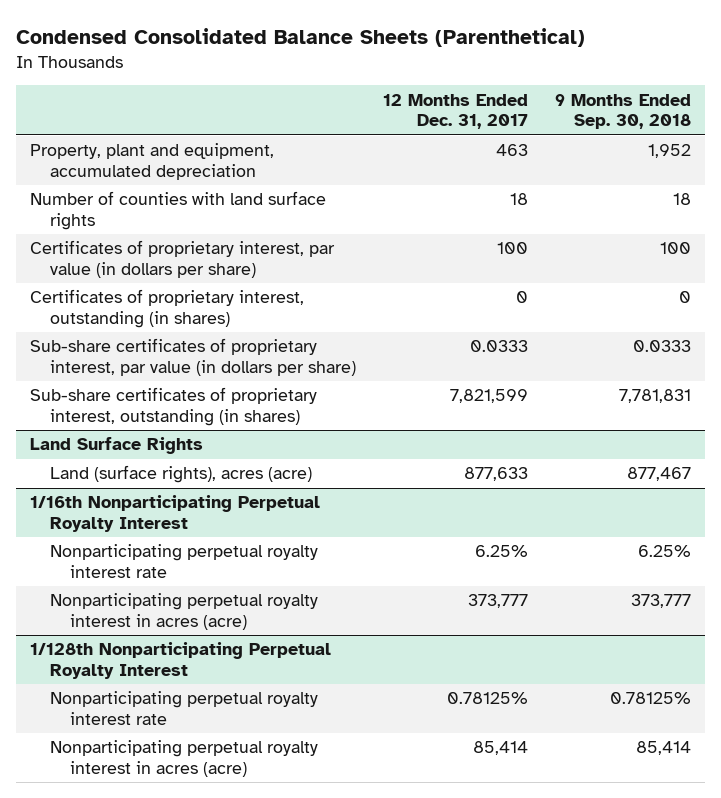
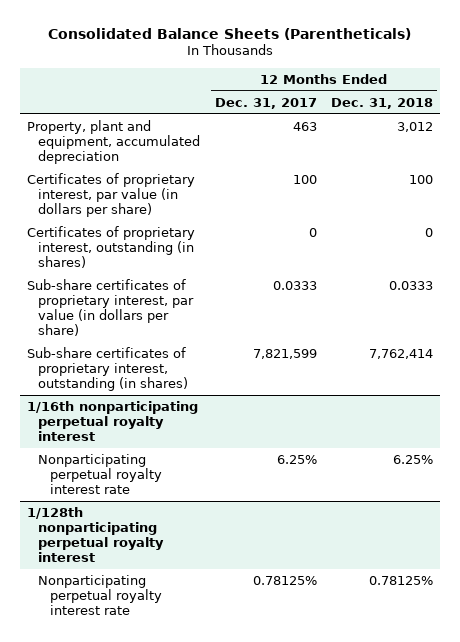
- Condensed Consolidated Balance Sheets (Parenthetical)
+ Consolidated Balance Sheets (Parentheticals)
- | 12 Months Ended Dec. 31, 2017 | 9 Months Ended Sep. 30, 2018
+ | 12 Months Ended Dec. 31, 2017 | 12 Months Ended Dec. 31, 2018
- Number of counties with land surface rights | 18 | 18
- Land Surface Rights
- Land (surface rights), acres (acre) | 877,633 | 877,467
- 1/16th Nonparticipating Perpetual Royalty Interest
+ 1/16th nonparticipating perpetual royalty interest
- Nonparticipating perpetual royalty interest in acres (acre) | 373,777 | 373,777
- 1/128th Nonparticipating Perpetual Royalty Interest
+ 1/128th nonparticipating perpetual royalty interest
- Nonparticipating perpetual royalty interest in acres (acre) | 85,414 | 85,414

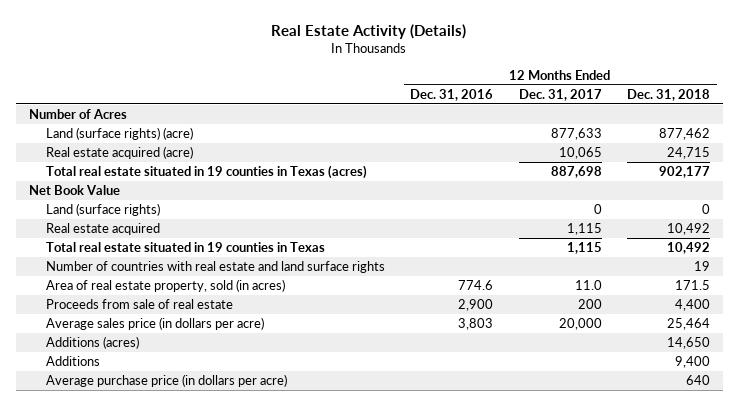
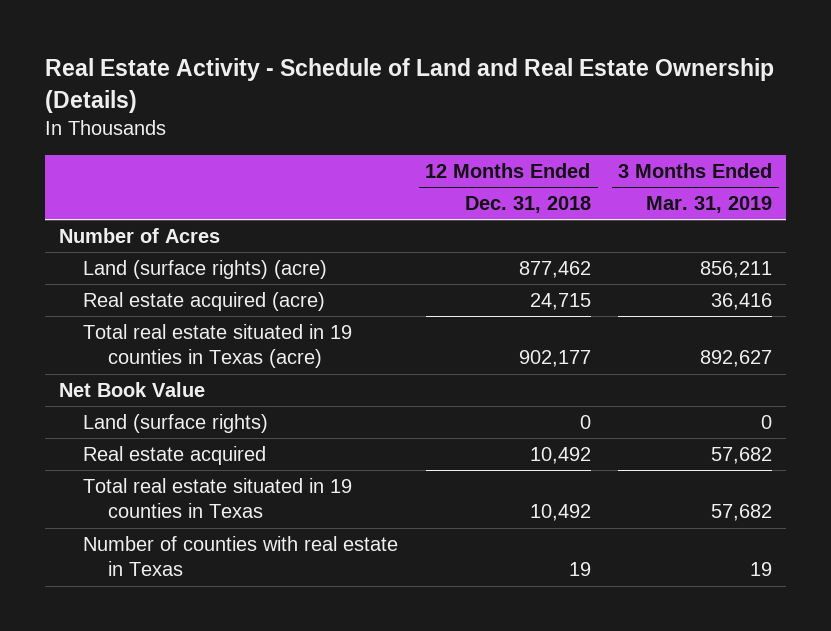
- Real Estate Activity (Details)
+ Real Estate Activity - Schedule of Land and Real Estate Ownership (Details)
- | 12 Months Ended Dec. 31, 2016 | 12 Months Ended Dec. 31, 2017 | 12 Months Ended Dec. 31, 2018
+ | 12 Months Ended Dec. 31, 2018 | 3 Months Ended Mar. 31, 2019
- Total real estate situated in 19 counties in Texas (acres) | | 887,698 | 902,177
+ Total real estate situated in 19 counties in Texas (acre) | 902,177 | 892,627
- Number of countries with real estate and land surface rights | | | 19
- Area of real estate property, sold (in acres) | 774.6 | 11.0 | 171.5
- Proceeds from sale of real estate | 2,900 | 200 | 4,400
- Average sales price (in dollars per acre) | 3,803 | 20,000 | 25,464
- Additions (acres) | | | 14,650
- Additions | | | 9,400
- Average purchase price (in dollars per acre) | | | 640
+ Number of counties with real estate in Texas | 19 | 19

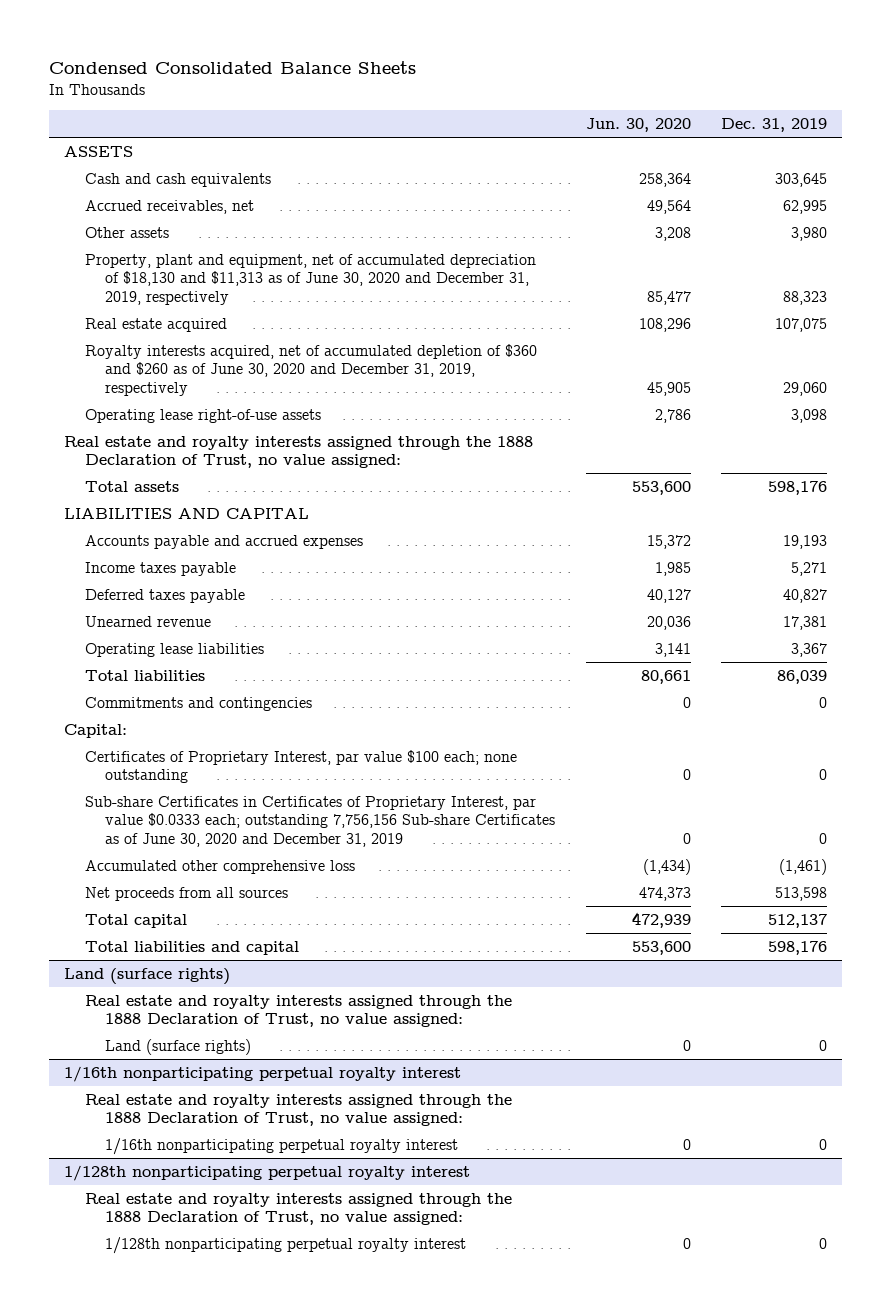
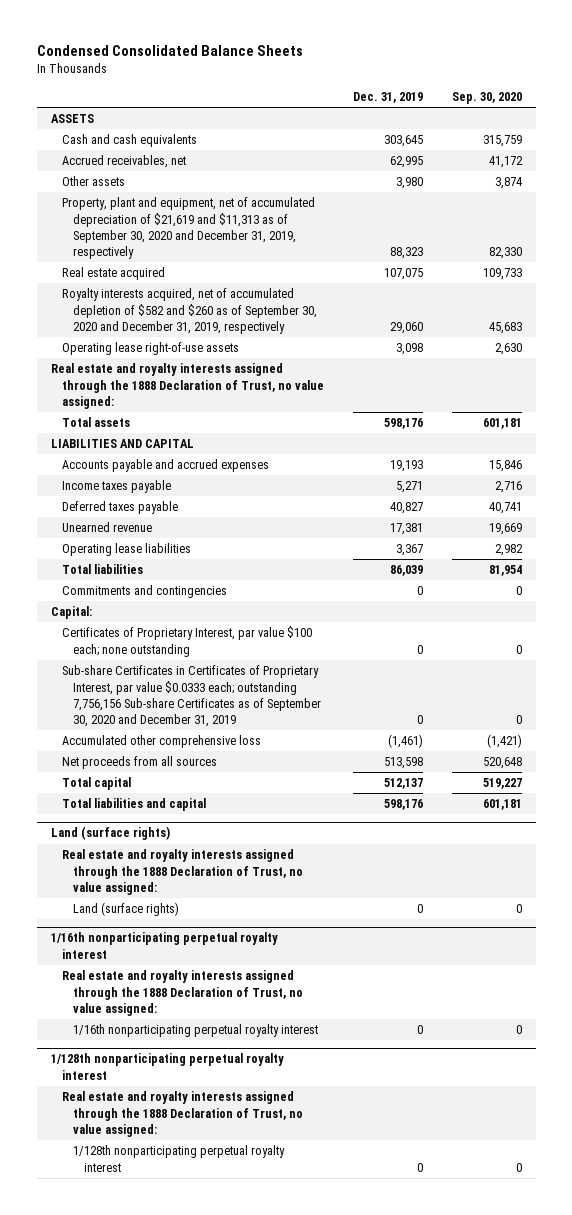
- | Jun. 30, 2020 | Dec. 31, 2019
+ | Dec. 31, 2019 | Sep. 30, 2020
- Property, plant and equipment, net of accumulated depreciation of $18,130 and $11,313 as of June 30, 2020 and December 31, 2019, respectively | 85,477 | 88,323
+ Property, plant and equipment, net of accumulated depreciation of $21,619 and $11,313 as of September 30, 2020 and December 31, 2019, respectively | 88,323 | 82,330
- Royalty interests acquired, net of accumulated depletion of $360 and $260 as of June 30, 2020 and December 31, 2019, respectively | 45,905 | 29,060
+ Royalty interests acquired, net of accumulated depletion of $582 and $260 as of September 30, 2020 and December 31, 2019, respectively | 29,060 | 45,683
- Sub-share Certificates in Certificates of Proprietary Interest, par value $0.0333 each; outstanding 7,756,156 Sub-share Certificates as of June 30, 2020 and December 31, 2019 | 0 | 0
+ Sub-share Certificates in Certificates of Proprietary Interest, par value $0.0333 each; outstanding 7,756,156 Sub-share Certificates as of September 30, 2020 and December 31, 2019 | 0 | 0

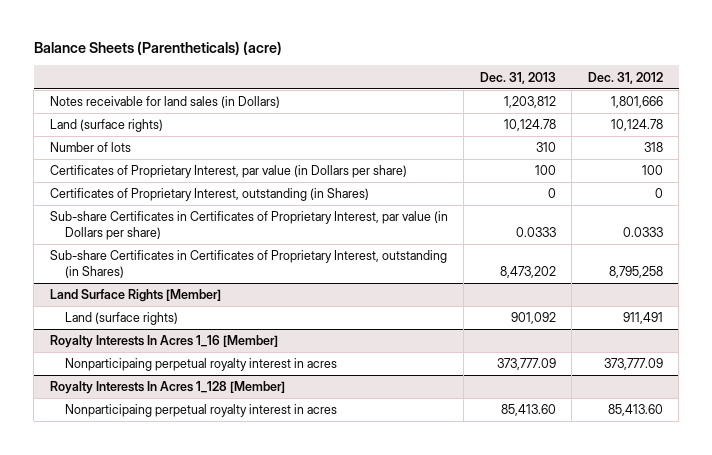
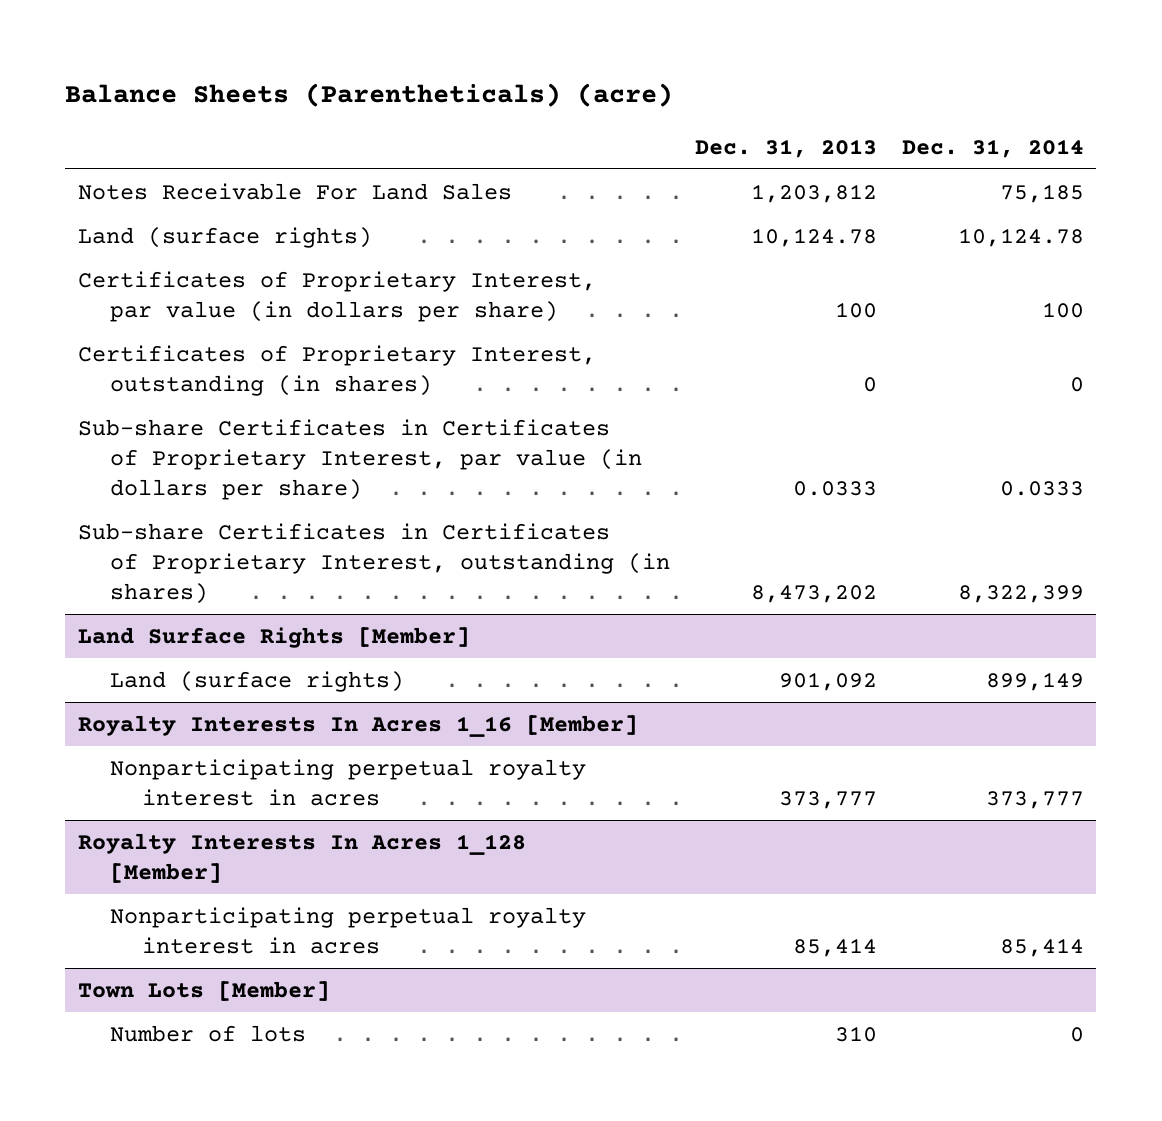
- | Dec. 31, 2013 | Dec. 31, 2012
+ | Dec. 31, 2013 | Dec. 31, 2014
- Notes receivable for land sales (in Dollars) | 1,203,812 | 1,801,666
+ Notes Receivable For Land Sales | 1,203,812 | 75,185
- Number of lots | 310 | 318
- Certificates of Proprietary Interest, par value (in Dollars per share) | 100 | 100
- Certificates of Proprietary Interest, outstanding (in Shares) | 0 | 0
- Sub-share Certificates in Certificates of Proprietary Interest, par value (in Dollars per share) | 0.0333 | 0.0333
- Sub-share Certificates in Certificates of Proprietary Interest, outstanding (in Shares) | 8,473,202 | 8,795,258
+ Certificates of Proprietary Interest, par value (in dollars per share) | 100 | 100
+ Certificates of Proprietary Interest, outstanding (in shares) | 0 | 0
+ Sub-share Certificates in Certificates of Proprietary Interest, par value (in dollars per share) | 0.0333 | 0.0333
+ Sub-share Certificates in Certificates of Proprietary Interest, outstanding (in shares) | 8,473,202 | 8,322,399
@ Royalty Interests In Acres 1_16 [Member]
- Nonparticipaing perpetual royalty interest in acres | 373,777.09 | 373,777.09
+ Nonparticipating perpetual royalty interest in acres | 373,777 | 373,777
@ Royalty Interests In Acres 1_128 [Member]
- Nonparticipaing perpetual royalty interest in acres | 85,413.60 | 85,413.60
+ Nonparticipating perpetual royalty interest in acres | 85,414 | 85,414
+ Town Lots [Member]
+ Number of lots | 310 | 0

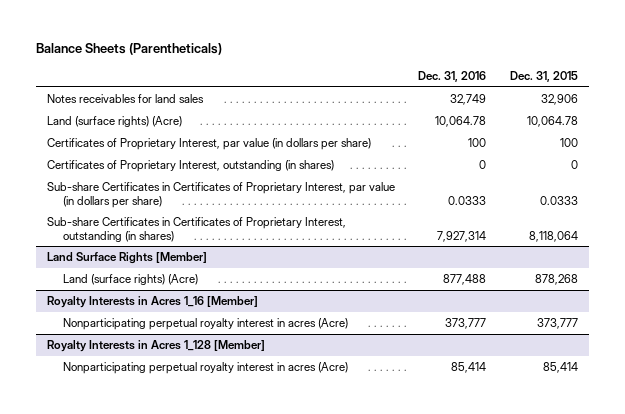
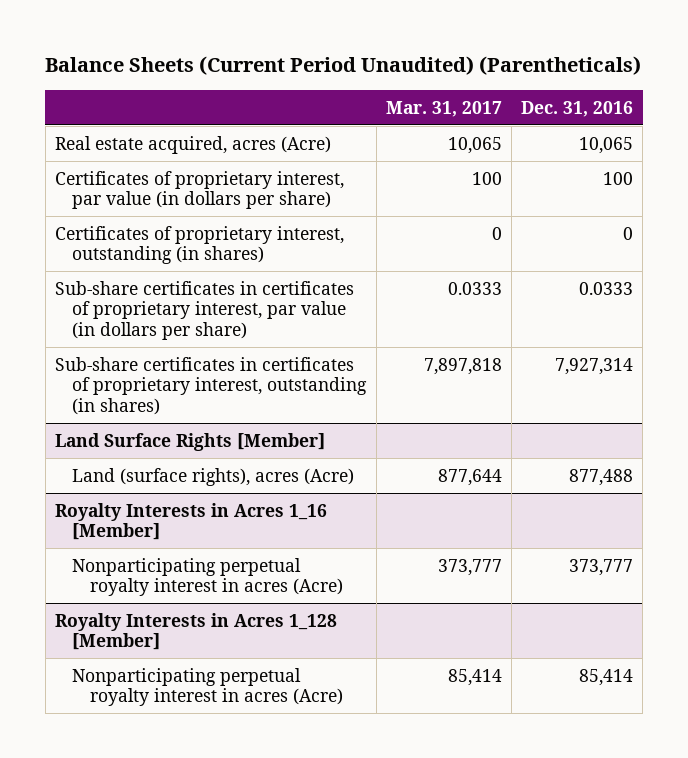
- Balance Sheets (Parentheticals)
+ Balance Sheets (Current Period Unaudited) (Parentheticals)
- | Dec. 31, 2016 | Dec. 31, 2015
+ | Mar. 31, 2017 | Dec. 31, 2016
- Notes receivables for land sales | 32,749 | 32,906
- Land (surface rights) (Acre) | 10,064.78 | 10,064.78
- Certificates of Proprietary Interest, par value (in dollars per share) | 100 | 100
- Certificates of Proprietary Interest, outstanding (in shares) | 0 | 0
- Sub-share Certificates in Certificates of Proprietary Interest, par value (in dollars per share) | 0.0333 | 0.0333
- Sub-share Certificates in Certificates of Proprietary Interest, outstanding (in shares) | 7,927,314 | 8,118,064
+ Real estate acquired, acres (Acre) | 10,065 | 10,065
+ Certificates of proprietary interest, par value (in dollars per share) | 100 | 100
+ Certificates of proprietary interest, outstanding (in shares) | 0 | 0
+ Sub-share certificates in certificates of proprietary interest, par value (in dollars per share) | 0.0333 | 0.0333
+ Sub-share certificates in certificates of proprietary interest, outstanding (in shares) | 7,897,818 | 7,927,314
@ Land Surface Rights [Member]
- Land (surface rights) (Acre) | 877,488 | 878,268
+ Land (surface rights), acres (Acre) | 877,644 | 877,488

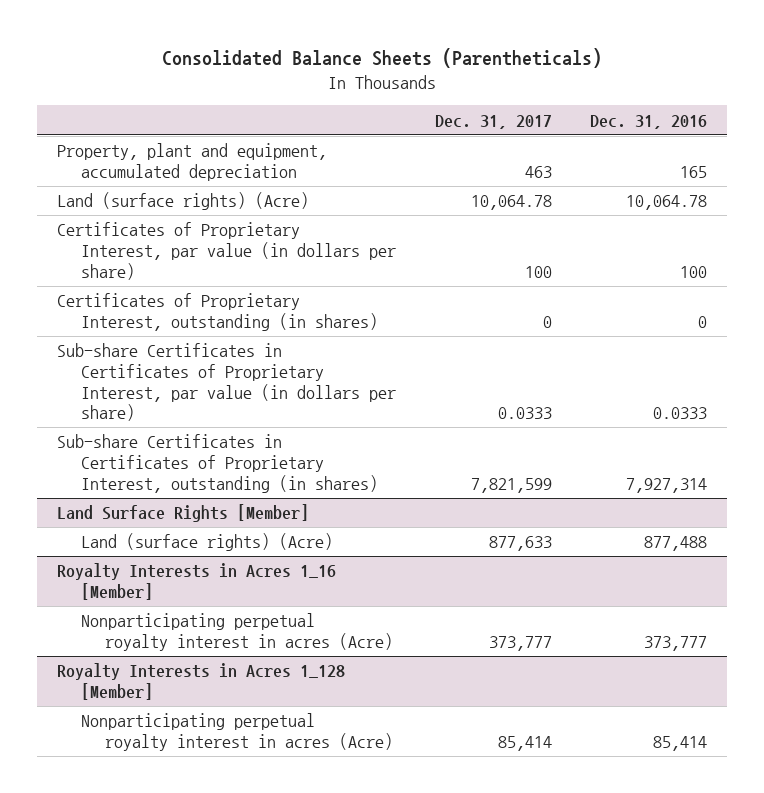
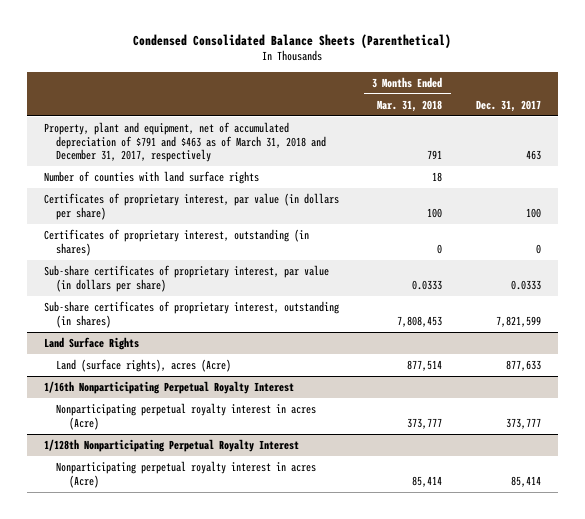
- Consolidated Balance Sheets (Parentheticals)
+ Condensed Consolidated Balance Sheets (Parenthetical)
- | Dec. 31, 2017 | Dec. 31, 2016
+ | 3 Months Ended Mar. 31, 2018 | Dec. 31, 2017
- Property, plant and equipment, accumulated depreciation | 463 | 165
- Land (surface rights) (Acre) | 10,064.78 | 10,064.78
- Certificates of Proprietary Interest, par value (in dollars per share) | 100 | 100
- Certificates of Proprietary Interest, outstanding (in shares) | 0 | 0
- Sub-share Certificates in Certificates of Proprietary Interest, par value (in dollars per share) | 0.0333 | 0.0333
- Sub-share Certificates in Certificates of Proprietary Interest, outstanding (in shares) | 7,821,599 | 7,927,314
- Land Surface Rights [Member]
- Land (surface rights) (Acre) | 877,633 | 877,488
- Royalty Interests in Acres 1_16 [Member]
+ Property, plant and equipment, net of accumulated depreciation of $791 and $463 as of March 31, 2018 and December 31, 2017, respectively | 791 | 463
+ Number of counties with land surface rights | 18 |
+ Certificates of proprietary interest, par value (in dollars per share) | 100 | 100
+ Certificates of proprietary interest, outstanding (in shares) | 0 | 0
+ Sub-share certificates of proprietary interest, par value (in dollars per share) | 0.0333 | 0.0333
+ Sub-share certificates of proprietary interest, outstanding (in shares) | 7,808,453 | 7,821,599
+ Land Surface Rights
+ Land (surface rights), acres (Acre) | 877,514 | 877,633
+ 1/16th Nonparticipating Perpetual Royalty Interest
- Royalty Interests in Acres 1_128 [Member]
+ 1/128th Nonparticipating Perpetual Royalty Interest

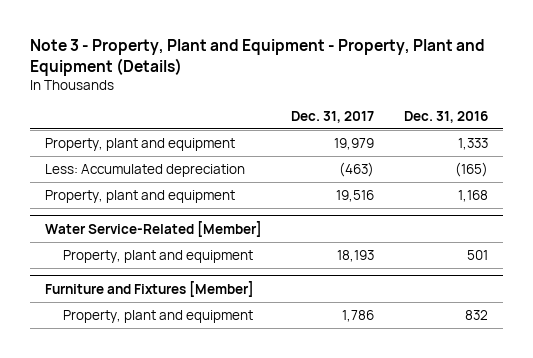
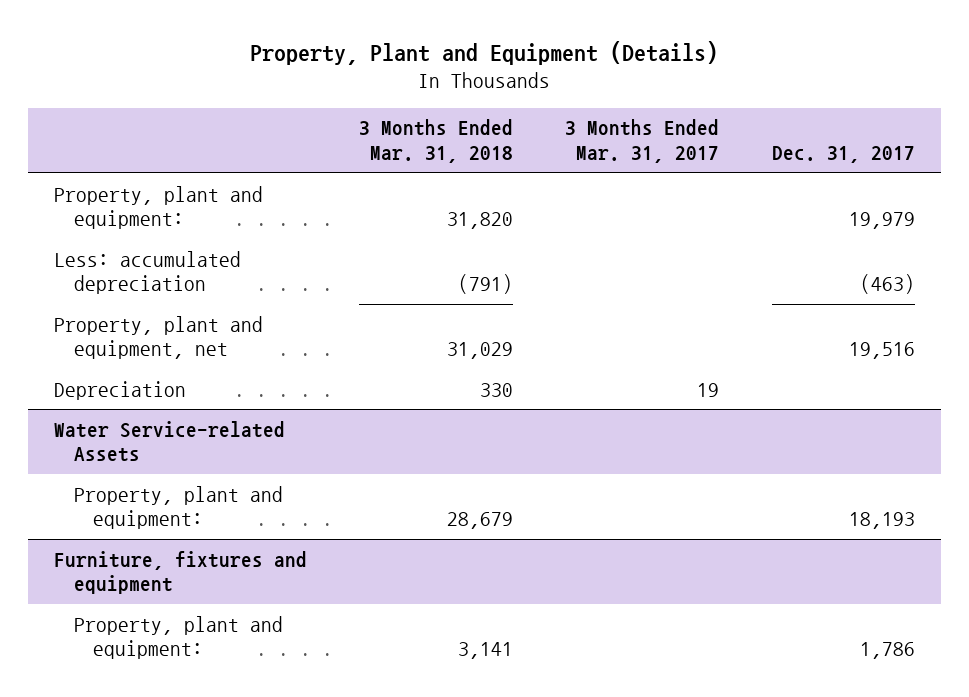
- Note 3 - Property, Plant and Equipment - Property, Plant and Equipment (Details)
+ Property, Plant and Equipment (Details)
- | Dec. 31, 2017 | Dec. 31, 2016
+ | 3 Months Ended Mar. 31, 2018 | 3 Months Ended Mar. 31, 2017 | Dec. 31, 2017
- Property, plant and equipment | 19,979 | 1,333
- Less: Accumulated depreciation | (463) | (165)
- Property, plant and equipment | 19,516 | 1,168
- Water Service-Related [Member]
- Property, plant and equipment | 18,193 | 501
- Furniture and Fixtures [Member]
- Property, plant and equipment | 1,786 | 832
+ Property, plant and equipment: | 31,820 | | 19,979
+ Less: accumulated depreciation | (791) | | (463)
+ Property, plant and equipment, net | 31,029 | | 19,516
+ Depreciation | 330 | 19 |
+ Water Service-related Assets
+ Property, plant and equipment: | 28,679 | | 18,193
+ Furniture, fixtures and equipment
+ Property, plant and equipment: | 3,141 | | 1,786

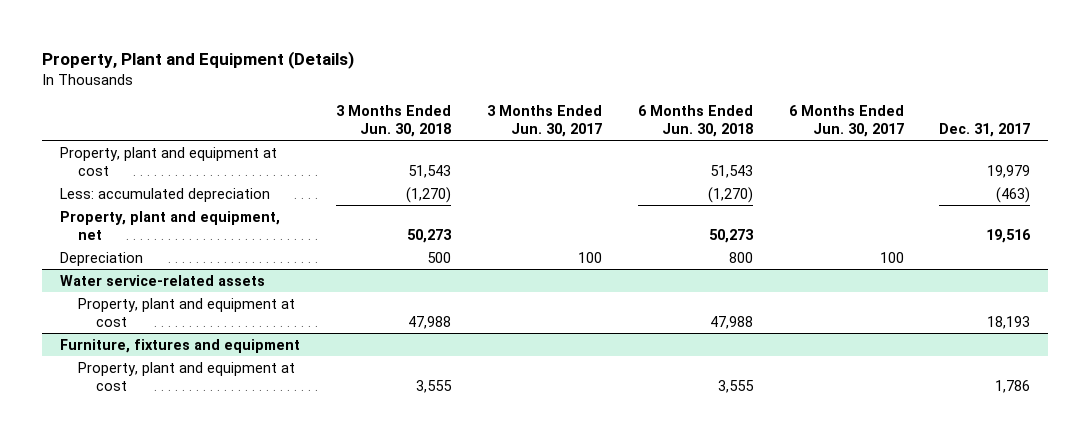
- | 3 Months Ended Mar. 31, 2018 | 3 Months Ended Mar. 31, 2017 | Dec. 31, 2017
+ | 3 Months Ended Jun. 30, 2018 | 3 Months Ended Jun. 30, 2017 | 6 Months Ended Jun. 30, 2018 | 6 Months Ended Jun. 30, 2017 | Dec. 31, 2017
- Property, plant and equipment: | 31,820 | | 19,979
+ Property, plant and equipment at cost | 51,543 | | 51,543 | | 19,979
- Water Service-related Assets
- Property, plant and equipment: | 28,679 | | 18,193
+ Water service-related assets
+ Property, plant and equipment at cost | 47,988 | | 47,988 | | 18,193
@ Furniture, fixtures and equipment
- Property, plant and equipment: | 3,141 | | 1,786
+ Property, plant and equipment at cost | 3,555 | | 3,555 | | 1,786

